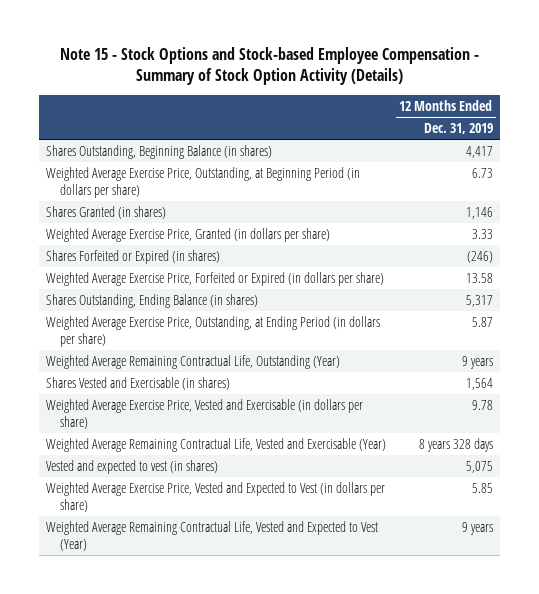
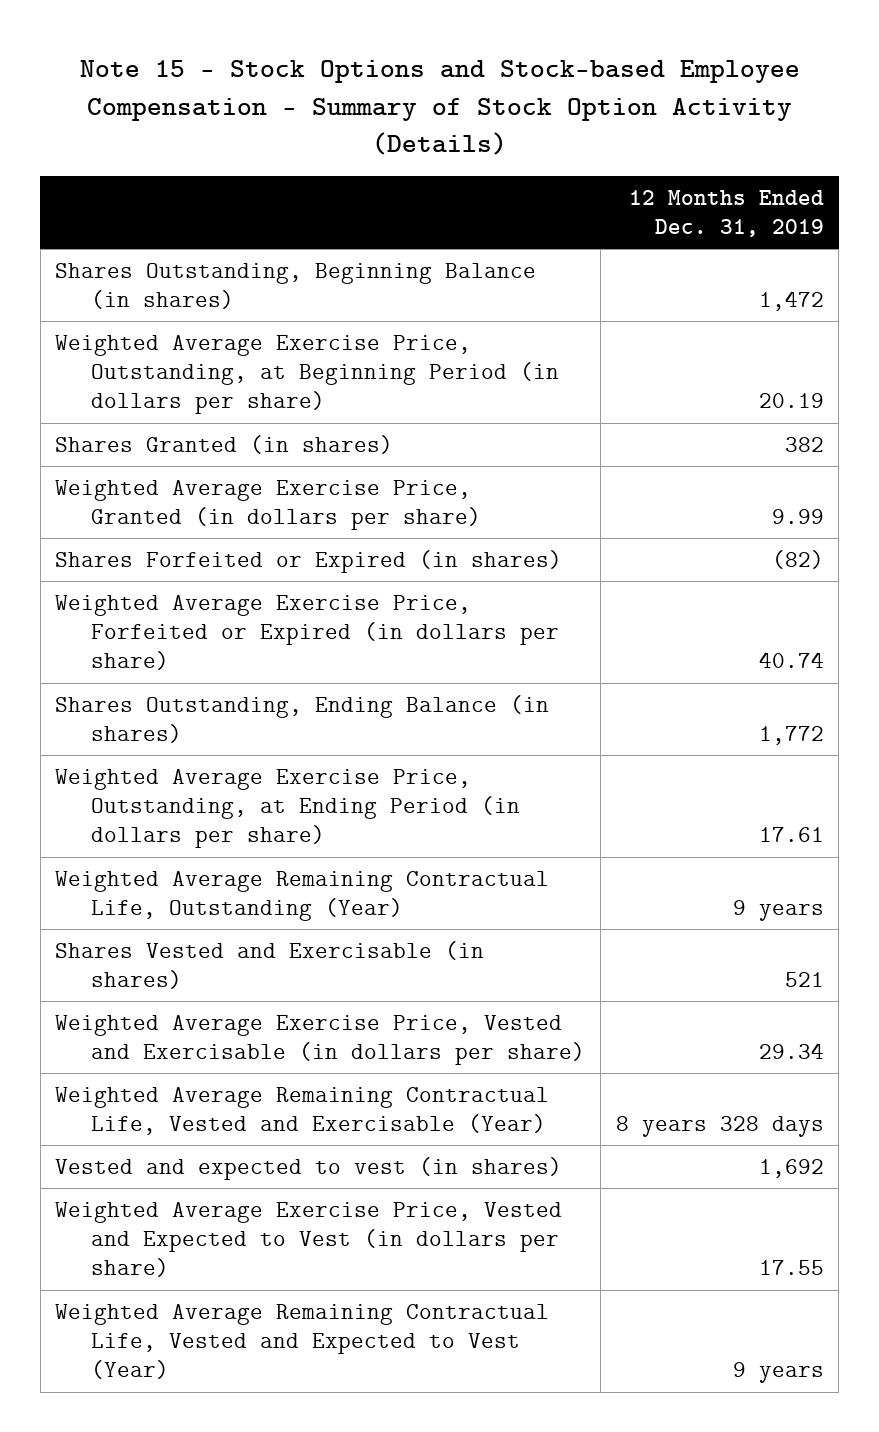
- Shares Outstanding, Beginning Balance (in shares) | 4,417
- Weighted Average Exercise Price, Outstanding, at Beginning Period (in dollars per share) | 6.73
- Shares Granted (in shares) | 1,146
- Weighted Average Exercise Price, Granted (in dollars per share) | 3.33
- Shares Forfeited or Expired (in shares) | (246)
- Weighted Average Exercise Price, Forfeited or Expired (in dollars per share) | 13.58
- Shares Outstanding, Ending Balance (in shares) | 5,317
- Weighted Average Exercise Price, Outstanding, at Ending Period (in dollars per share) | 5.87
+ Shares Outstanding, Beginning Balance (in shares) | 1,472
+ Weighted Average Exercise Price, Outstanding, at Beginning Period (in dollars per share) | 20.19
+ Shares Granted (in shares) | 382
+ Weighted Average Exercise Price, Granted (in dollars per share) | 9.99
+ Shares Forfeited or Expired (in shares) | (82)
+ Weighted Average Exercise Price, Forfeited or Expired (in dollars per share) | 40.74
+ Shares Outstanding, Ending Balance (in shares) | 1,772
+ Weighted Average Exercise Price, Outstanding, at Ending Period (in dollars per share) | 17.61
- Shares Vested and Exercisable (in shares) | 1,564
- Weighted Average Exercise Price, Vested and Exercisable (in dollars per share) | 9.78
+ Shares Vested and Exercisable (in shares) | 521
+ Weighted Average Exercise Price, Vested and Exercisable (in dollars per share) | 29.34
- Vested and expected to vest (in shares) | 5,075
- Weighted Average Exercise Price, Vested and Expected to Vest (in dollars per share) | 5.85
+ Vested and expected to vest (in shares) | 1,692
+ Weighted Average Exercise Price, Vested and Expected to Vest (in dollars per share) | 17.55

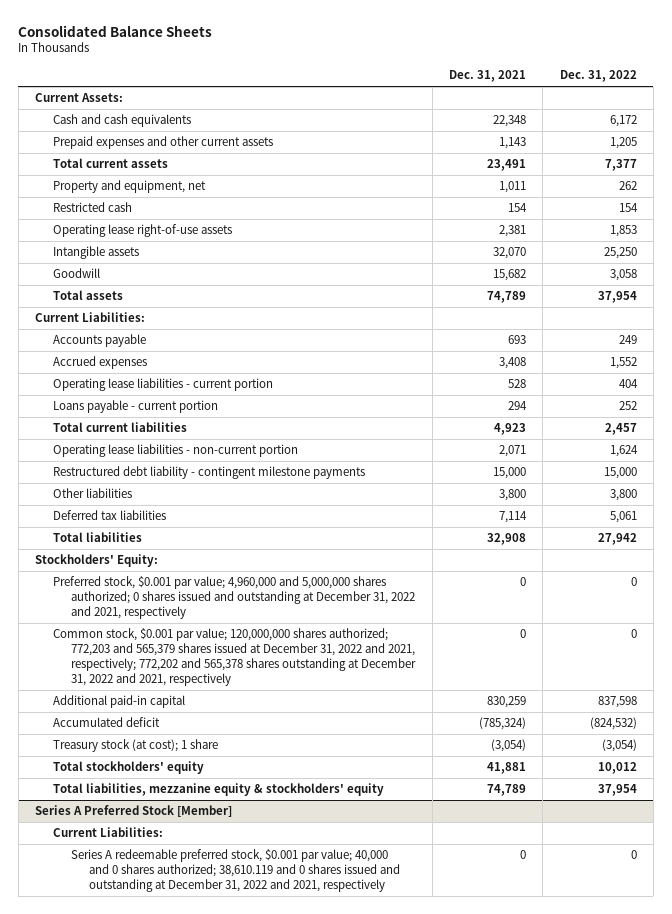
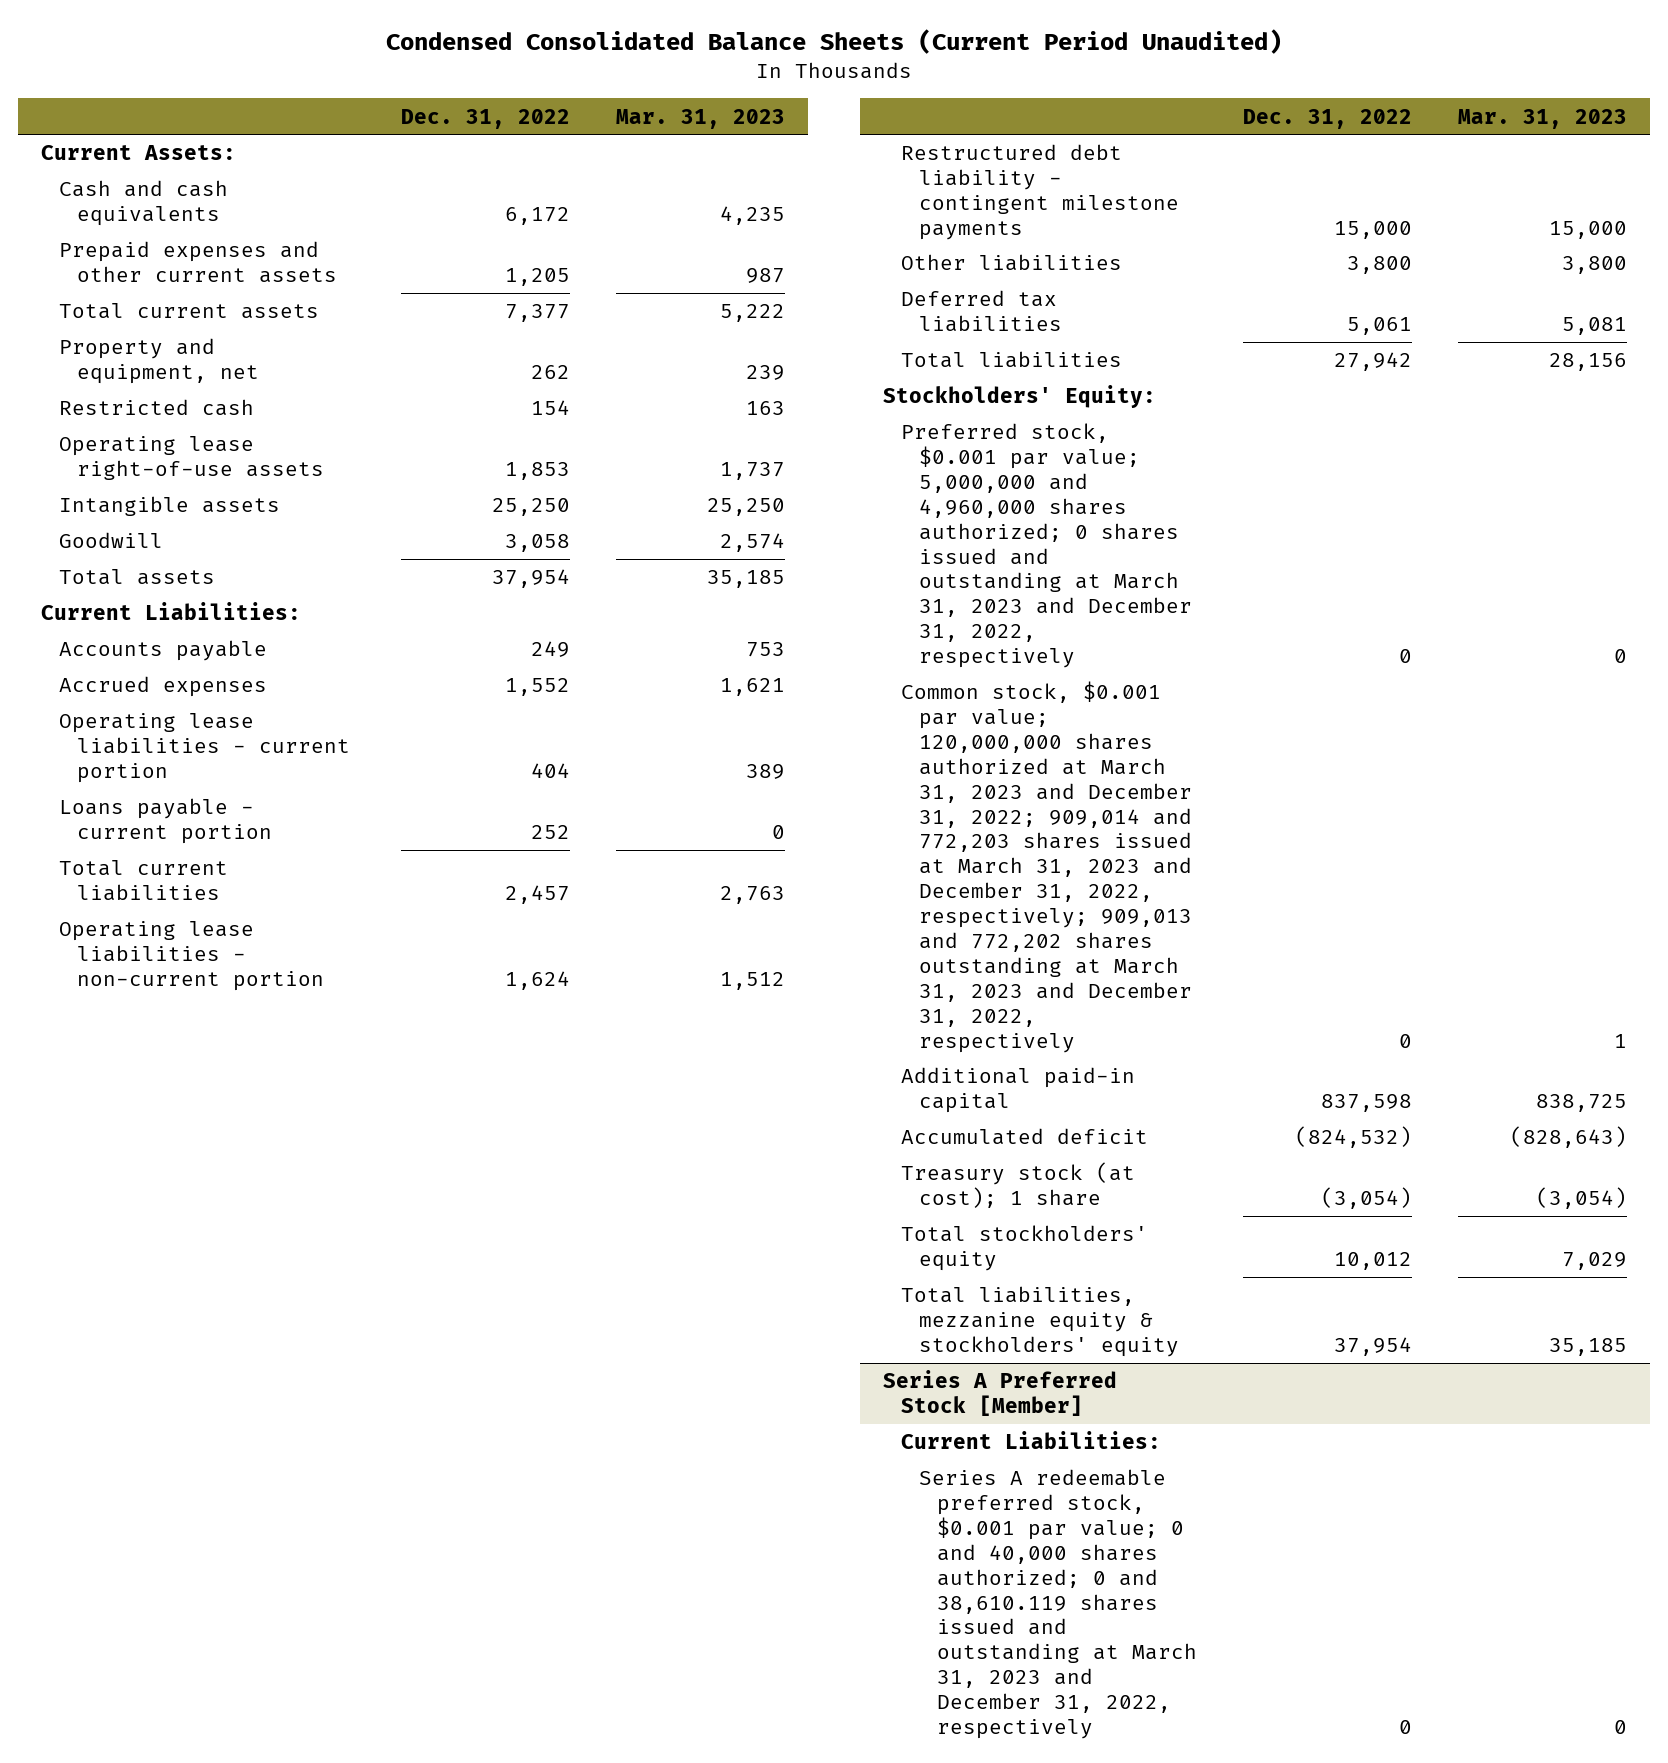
- Consolidated Balance Sheets
+ Condensed Consolidated Balance Sheets (Current Period Unaudited)
- | Dec. 31, 2021 | Dec. 31, 2022
+ | Dec. 31, 2022 | Mar. 31, 2023
- Preferred stock, $0.001 par value; 4,960,000 and 5,000,000 shares authorized; 0 shares issued and outstanding at December 31, 2022 and 2021, respectively | 0 | 0
- Common stock, $0.001 par value; 120,000,000 shares authorized; 772,203 and 565,379 shares issued at December 31, 2022 and 2021, respectively; 772,202 and 565,378 shares outstanding at December 31, 2022 and 2021, respectively | 0 | 0
+ Preferred stock, $0.001 par value; 5,000,000 and 4,960,000 shares authorized; 0 shares issued and outstanding at March 31, 2023 and December 31, 2022, respectively | 0 | 0
+ Common stock, $0.001 par value; 120,000,000 shares authorized at March 31, 2023 and December 31, 2022; 909,014 and 772,203 shares issued at March 31, 2023 and December 31, 2022, respectively; 909,013 and 772,202 shares outstanding at March 31, 2023 and December 31, 2022, respectively | 0 | 1
@ Series A Preferred Stock [Member]
- Series A redeemable preferred stock, $0.001 par value; 40,000 and 0 shares authorized; 38,610.119 and 0 shares issued and outstanding at December 31, 2022 and 2021, respectively | 0 | 0
+ Series A redeemable preferred stock, $0.001 par value; 0 and 40,000 shares authorized; 0 and 38,610.119 shares issued and outstanding at March 31, 2023 and December 31, 2022, respectively | 0 | 0

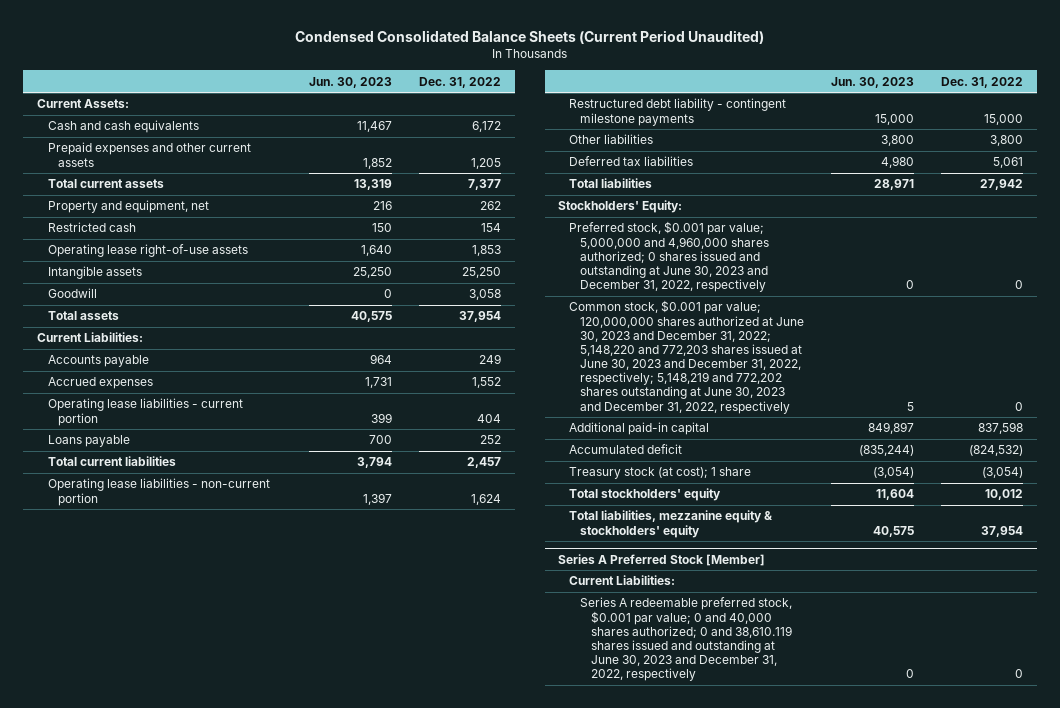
- | Dec. 31, 2022 | Mar. 31, 2023
+ | Jun. 30, 2023 | Dec. 31, 2022
- Loans payable - current portion | 252 | 0
+ Loans payable | 700 | 252
- Preferred stock, $0.001 par value; 5,000,000 and 4,960,000 shares authorized; 0 shares issued and outstanding at March 31, 2023 and December 31, 2022, respectively | 0 | 0
- Common stock, $0.001 par value; 120,000,000 shares authorized at March 31, 2023 and December 31, 2022; 909,014 and 772,203 shares issued at March 31, 2023 and December 31, 2022, respectively; 909,013 and 772,202 shares outstanding at March 31, 2023 and December 31, 2022, respectively | 0 | 1
+ Preferred stock, $0.001 par value; 5,000,000 and 4,960,000 shares authorized; 0 shares issued and outstanding at June 30, 2023 and December 31, 2022, respectively | 0 | 0
+ Common stock, $0.001 par value; 120,000,000 shares authorized at June 30, 2023 and December 31, 2022; 5,148,220 and 772,203 shares issued at June 30, 2023 and December 31, 2022, respectively; 5,148,219 and 772,202 shares outstanding at June 30, 2023 and December 31, 2022, respectively | 5 | 0
@ Series A Preferred Stock [Member]
- Series A redeemable preferred stock, $0.001 par value; 0 and 40,000 shares authorized; 0 and 38,610.119 shares issued and outstanding at March 31, 2023 and December 31, 2022, respectively | 0 | 0
+ Series A redeemable preferred stock, $0.001 par value; 0 and 40,000 shares authorized; 0 and 38,610.119 shares issued and outstanding at June 30, 2023 and December 31, 2022, respectively | 0 | 0

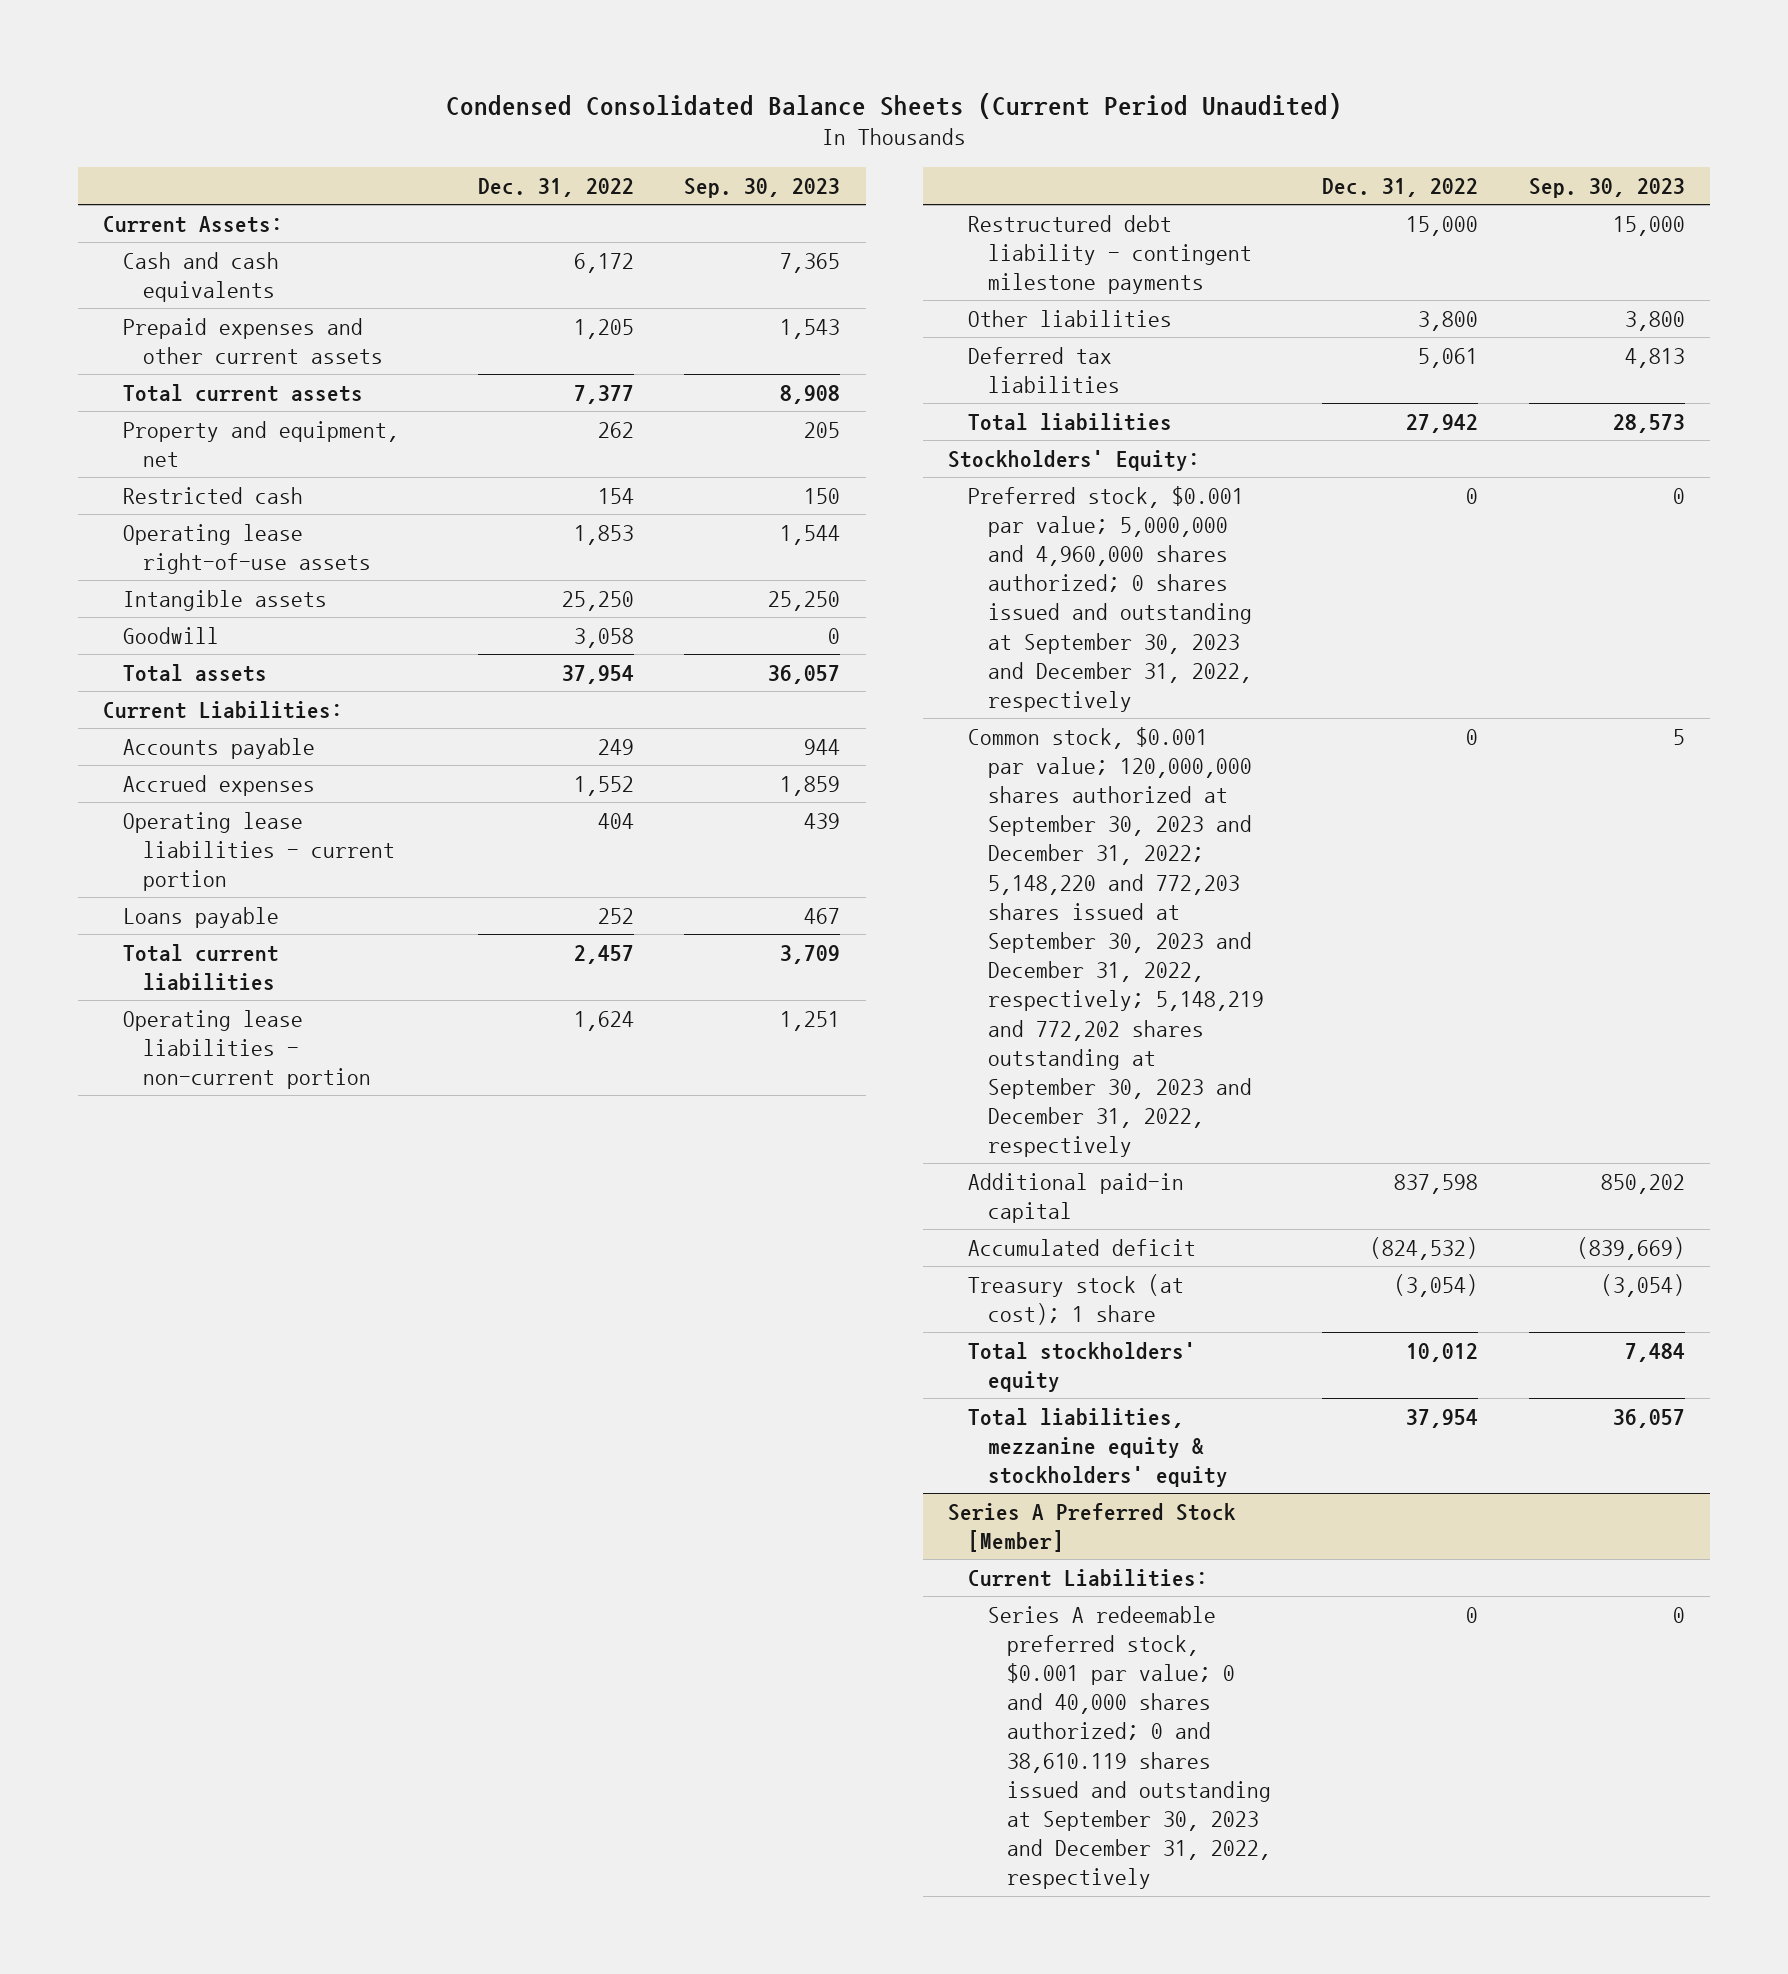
- | Jun. 30, 2023 | Dec. 31, 2022
+ | Dec. 31, 2022 | Sep. 30, 2023
- Preferred stock, $0.001 par value; 5,000,000 and 4,960,000 shares authorized; 0 shares issued and outstanding at June 30, 2023 and December 31, 2022, respectively | 0 | 0
- Common stock, $0.001 par value; 120,000,000 shares authorized at June 30, 2023 and December 31, 2022; 5,148,220 and 772,203 shares issued at June 30, 2023 and December 31, 2022, respectively; 5,148,219 and 772,202 shares outstanding at June 30, 2023 and December 31, 2022, respectively | 5 | 0
+ Preferred stock, $0.001 par value; 5,000,000 and 4,960,000 shares authorized; 0 shares issued and outstanding at September 30, 2023 and December 31, 2022, respectively | 0 | 0
+ Common stock, $0.001 par value; 120,000,000 shares authorized at September 30, 2023 and December 31, 2022; 5,148,220 and 772,203 shares issued at September 30, 2023 and December 31, 2022, respectively; 5,148,219 and 772,202 shares outstanding at September 30, 2023 and December 31, 2022, respectively | 0 | 5
@ Series A Preferred Stock [Member]
- Series A redeemable preferred stock, $0.001 par value; 0 and 40,000 shares authorized; 0 and 38,610.119 shares issued and outstanding at June 30, 2023 and December 31, 2022, respectively | 0 | 0
+ Series A redeemable preferred stock, $0.001 par value; 0 and 40,000 shares authorized; 0 and 38,610.119 shares issued and outstanding at September 30, 2023 and December 31, 2022, respectively | 0 | 0

